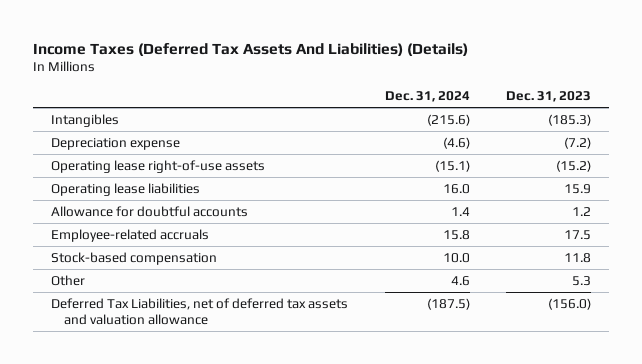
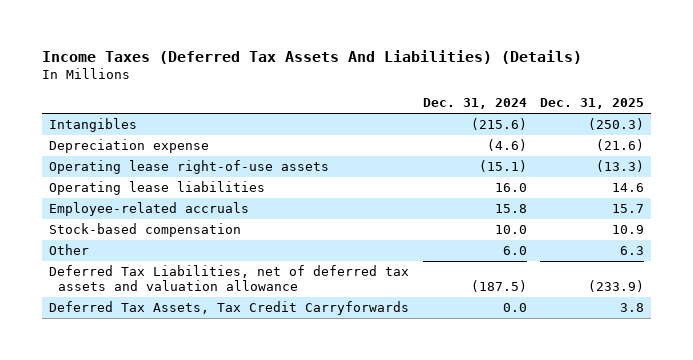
- | Dec. 31, 2024 | Dec. 31, 2023
+ | Dec. 31, 2024 | Dec. 31, 2025
- Allowance for doubtful accounts | 1.4 | 1.2
- Other | 4.6 | 5.3
+ Other | 6.0 | 6.3
+ Deferred Tax Assets, Tax Credit Carryforwards | 0.0 | 3.8

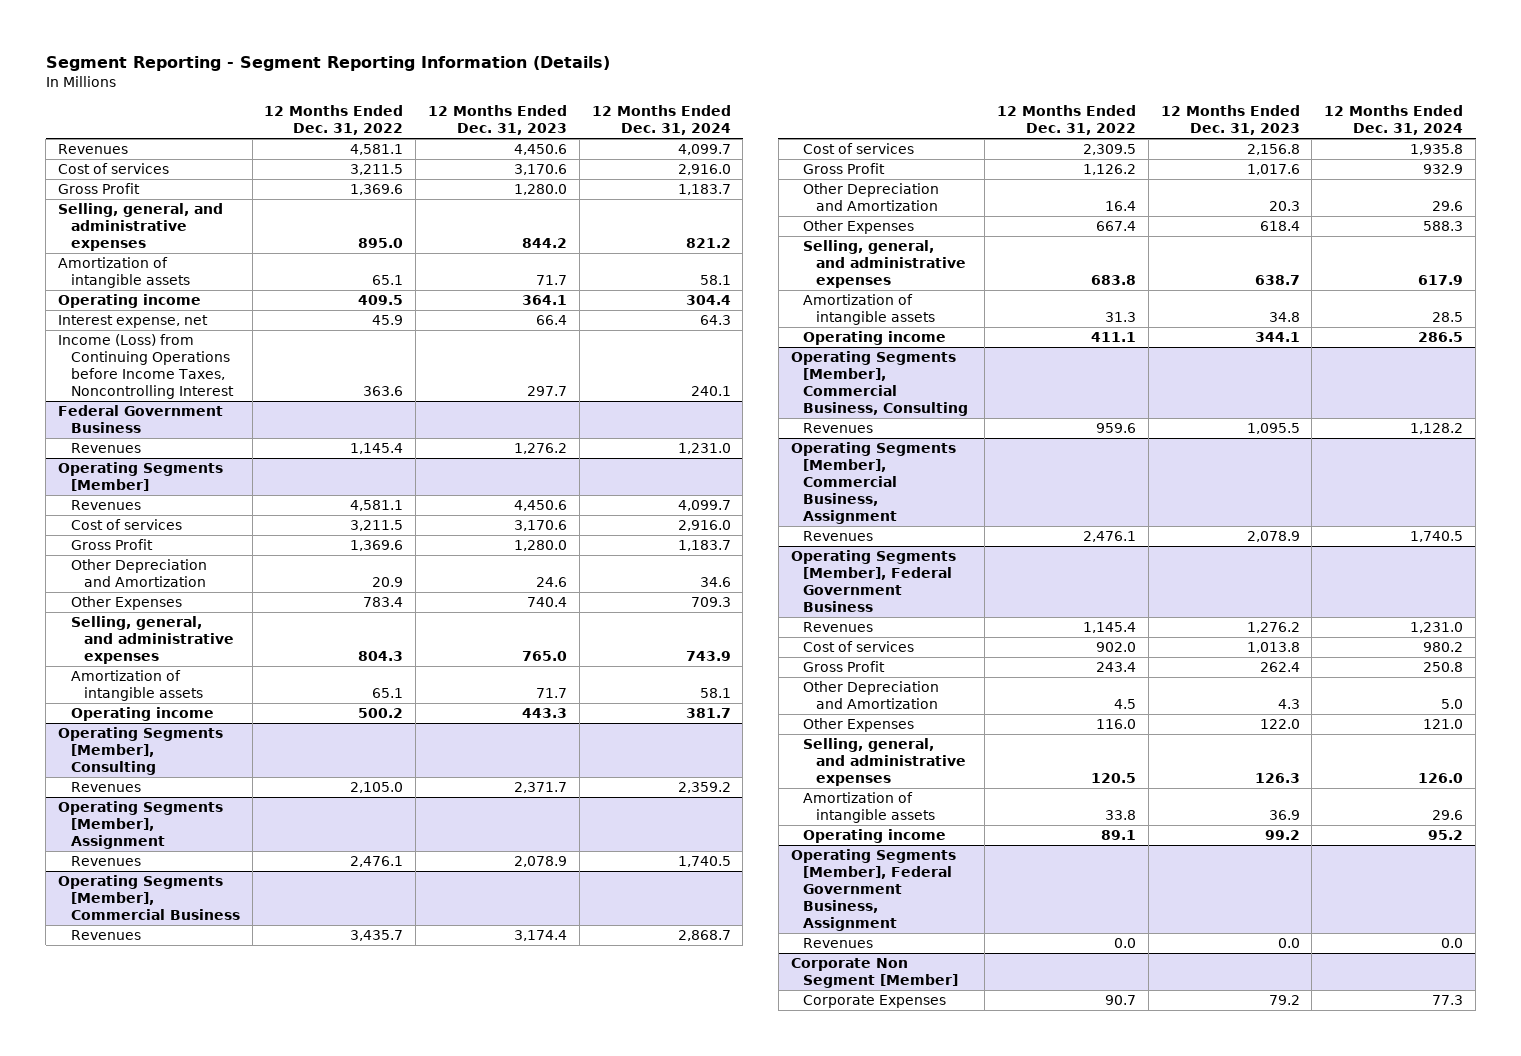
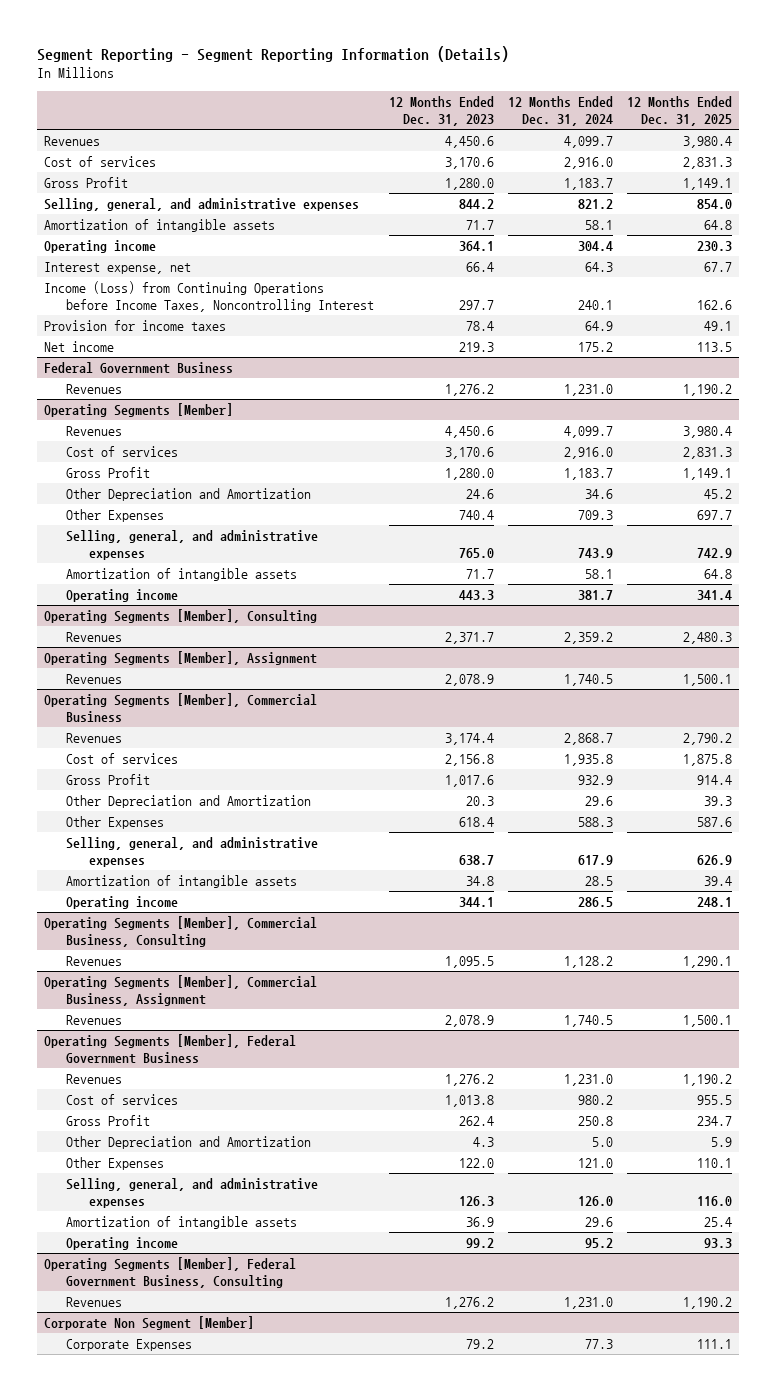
- | 12 Months Ended Dec. 31, 2022 | 12 Months Ended Dec. 31, 2023 | 12 Months Ended Dec. 31, 2024
+ | 12 Months Ended Dec. 31, 2023 | 12 Months Ended Dec. 31, 2024 | 12 Months Ended Dec. 31, 2025
+ Provision for income taxes | 78.4 | 64.9 | 49.1
+ Net income | 219.3 | 175.2 | 113.5
- Operating Segments [Member], Federal Government Business, Assignment
- Revenues | 0.0 | 0.0 | 0.0
+ Operating Segments [Member], Federal Government Business, Consulting
+ Revenues | 1,276.2 | 1,231.0 | 1,190.2

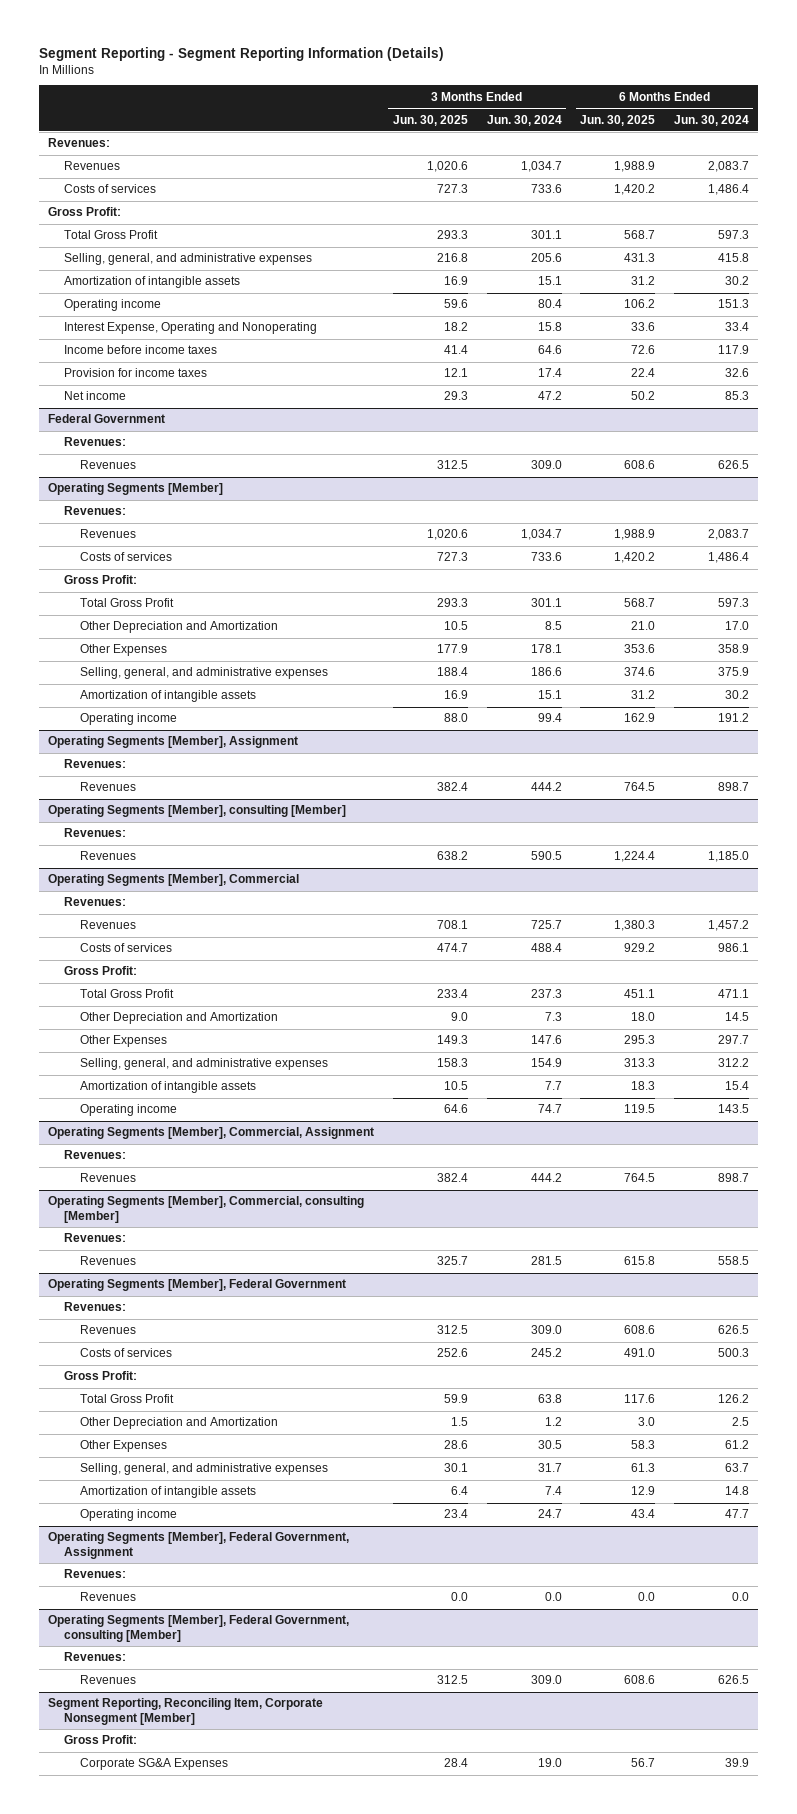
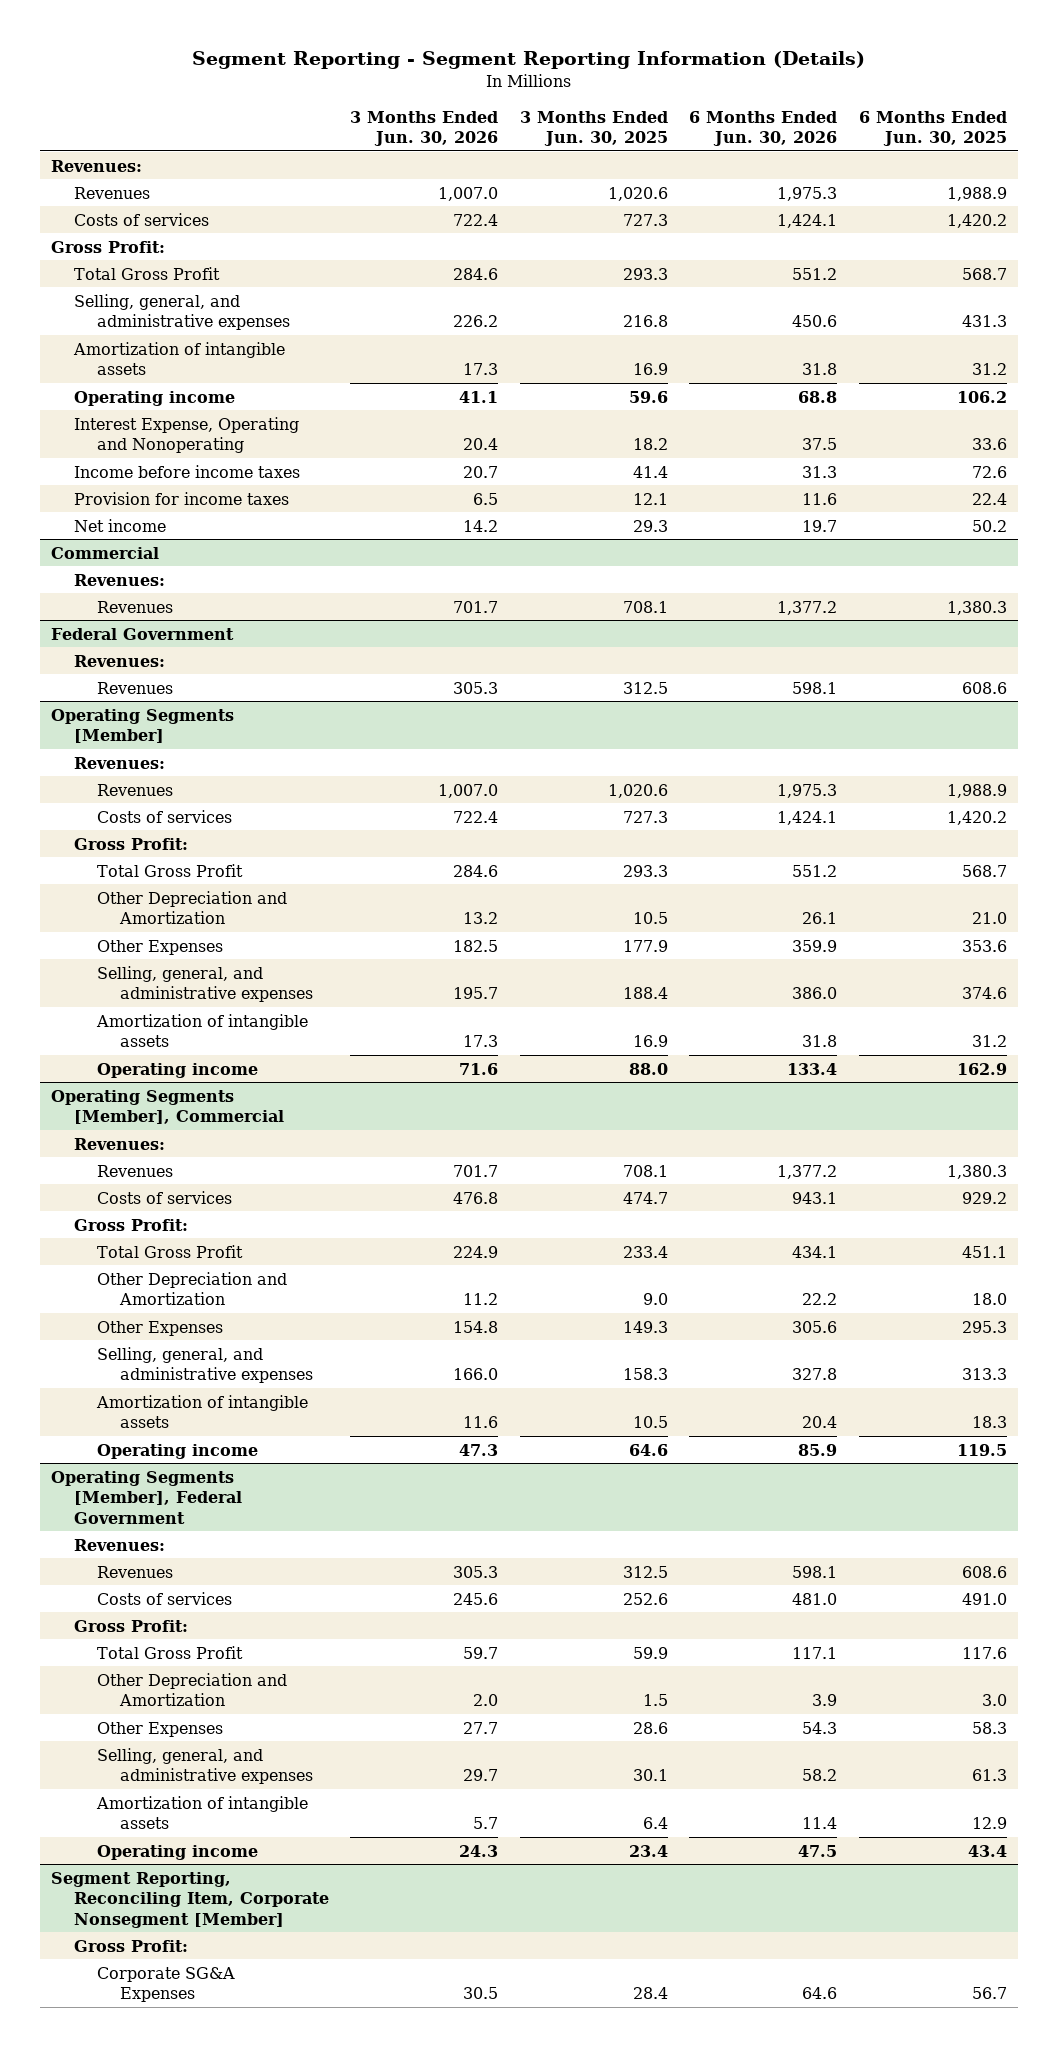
- | 3 Months Ended Jun. 30, 2025 | 3 Months Ended Jun. 30, 2024 | 6 Months Ended Jun. 30, 2025 | 6 Months Ended Jun. 30, 2024
+ | 3 Months Ended Jun. 30, 2026 | 3 Months Ended Jun. 30, 2025 | 6 Months Ended Jun. 30, 2026 | 6 Months Ended Jun. 30, 2025
+ Commercial
+ Revenues:
+ Revenues | 701.7 | 708.1 | 1,377.2 | 1,380.3
- Operating Segments [Member], Assignment
- Revenues:
- Revenues | 382.4 | 444.2 | 764.5 | 898.7
- Operating Segments [Member], consulting [Member]
- Revenues:
- Revenues | 638.2 | 590.5 | 1,224.4 | 1,185.0
- Operating Segments [Member], Commercial, Assignment
- Revenues:
- Revenues | 382.4 | 444.2 | 764.5 | 898.7
- Operating Segments [Member], Commercial, consulting [Member]
- Revenues:
- Revenues | 325.7 | 281.5 | 615.8 | 558.5
- Operating Segments [Member], Federal Government, Assignment
- Revenues:
- Revenues | 0.0 | 0.0 | 0.0 | 0.0
- Operating Segments [Member], Federal Government, consulting [Member]
- Revenues:
- Revenues | 312.5 | 309.0 | 608.6 | 626.5

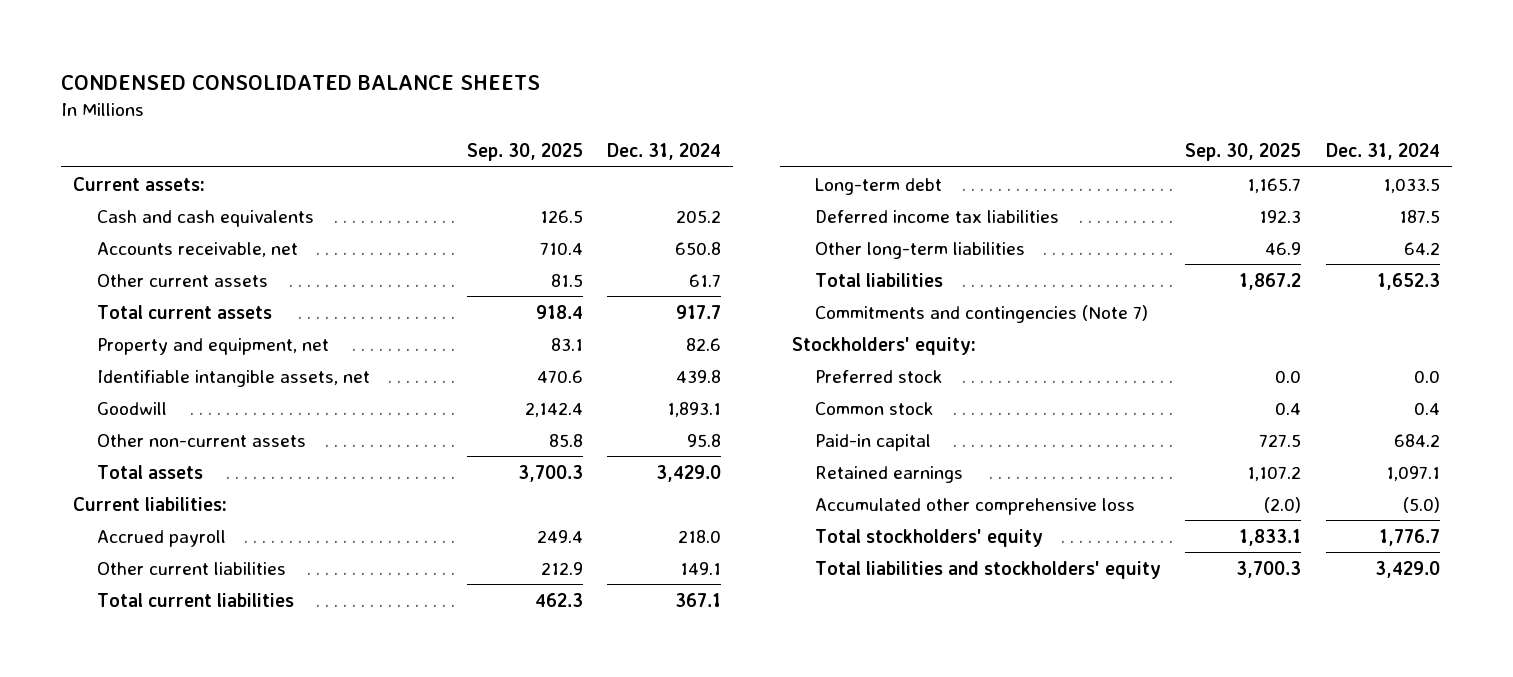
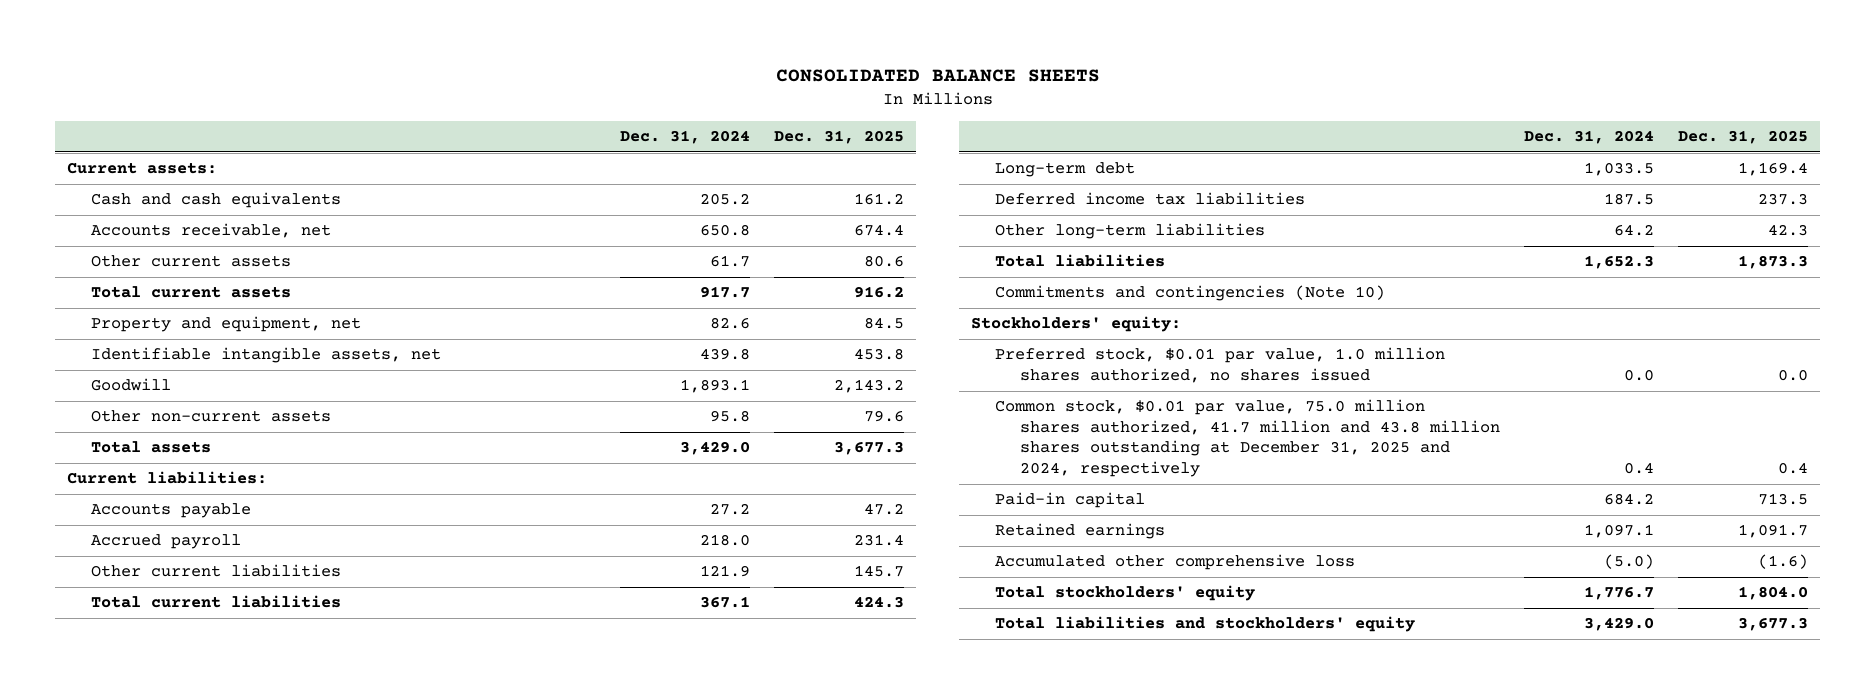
- CONDENSED CONSOLIDATED BALANCE SHEETS
+ CONSOLIDATED BALANCE SHEETS
- | Sep. 30, 2025 | Dec. 31, 2024
+ | Dec. 31, 2024 | Dec. 31, 2025
+ Accounts payable | 27.2 | 47.2
- Other current liabilities | 212.9 | 149.1
+ Other current liabilities | 121.9 | 145.7
- Commitments and contingencies (Note 7)
+ Commitments and contingencies (Note 10)
- Preferred stock | 0.0 | 0.0
- Common stock | 0.4 | 0.4
+ Preferred stock, $0.01 par value, 1.0 million shares authorized, no shares issued | 0.0 | 0.0
+ Common stock, $0.01 par value, 75.0 million shares authorized, 41.7 million and 43.8 million shares outstanding at December 31, 2025 and 2024, respectively | 0.4 | 0.4

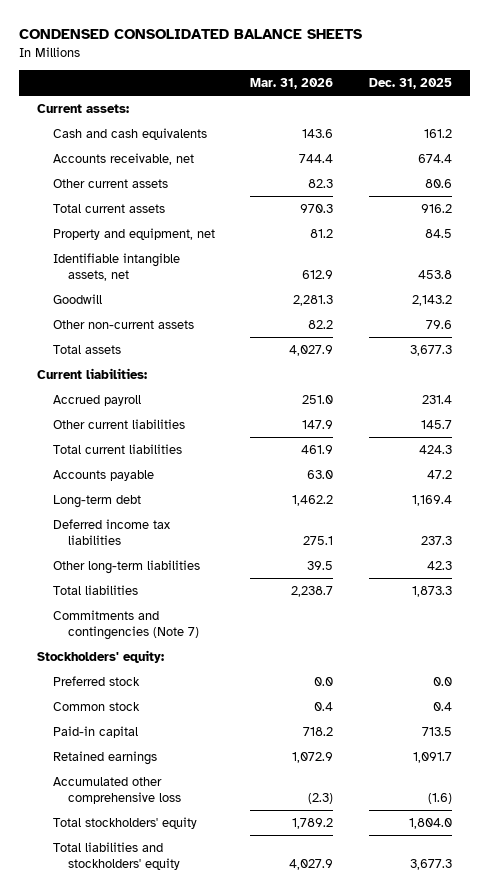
- CONSOLIDATED BALANCE SHEETS
+ CONDENSED CONSOLIDATED BALANCE SHEETS
- | Dec. 31, 2024 | Dec. 31, 2025
+ | Mar. 31, 2026 | Dec. 31, 2025
moved down: Accounts payable | 63.0 | 47.2
- Commitments and contingencies (Note 10)
+ Commitments and contingencies (Note 7)
- Preferred stock, $0.01 par value, 1.0 million shares authorized, no shares issued | 0.0 | 0.0
- Common stock, $0.01 par value, 75.0 million shares authorized, 41.7 million and 43.8 million shares outstanding at December 31, 2025 and 2024, respectively | 0.4 | 0.4
+ Preferred stock | 0.0 | 0.0
+ Common stock | 0.4 | 0.4

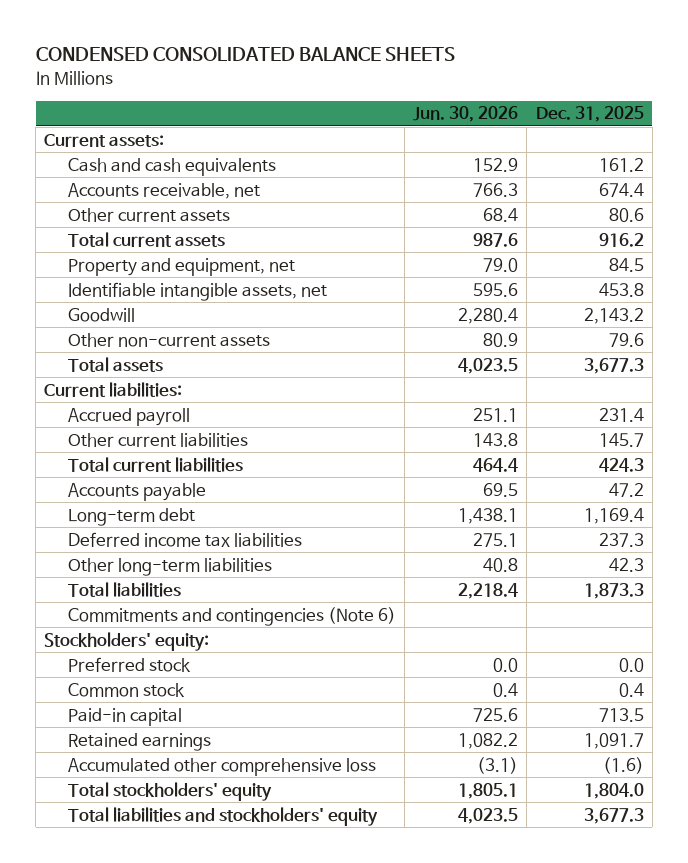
- | Mar. 31, 2026 | Dec. 31, 2025
+ | Jun. 30, 2026 | Dec. 31, 2025
- Commitments and contingencies (Note 7)
+ Commitments and contingencies (Note 6)

